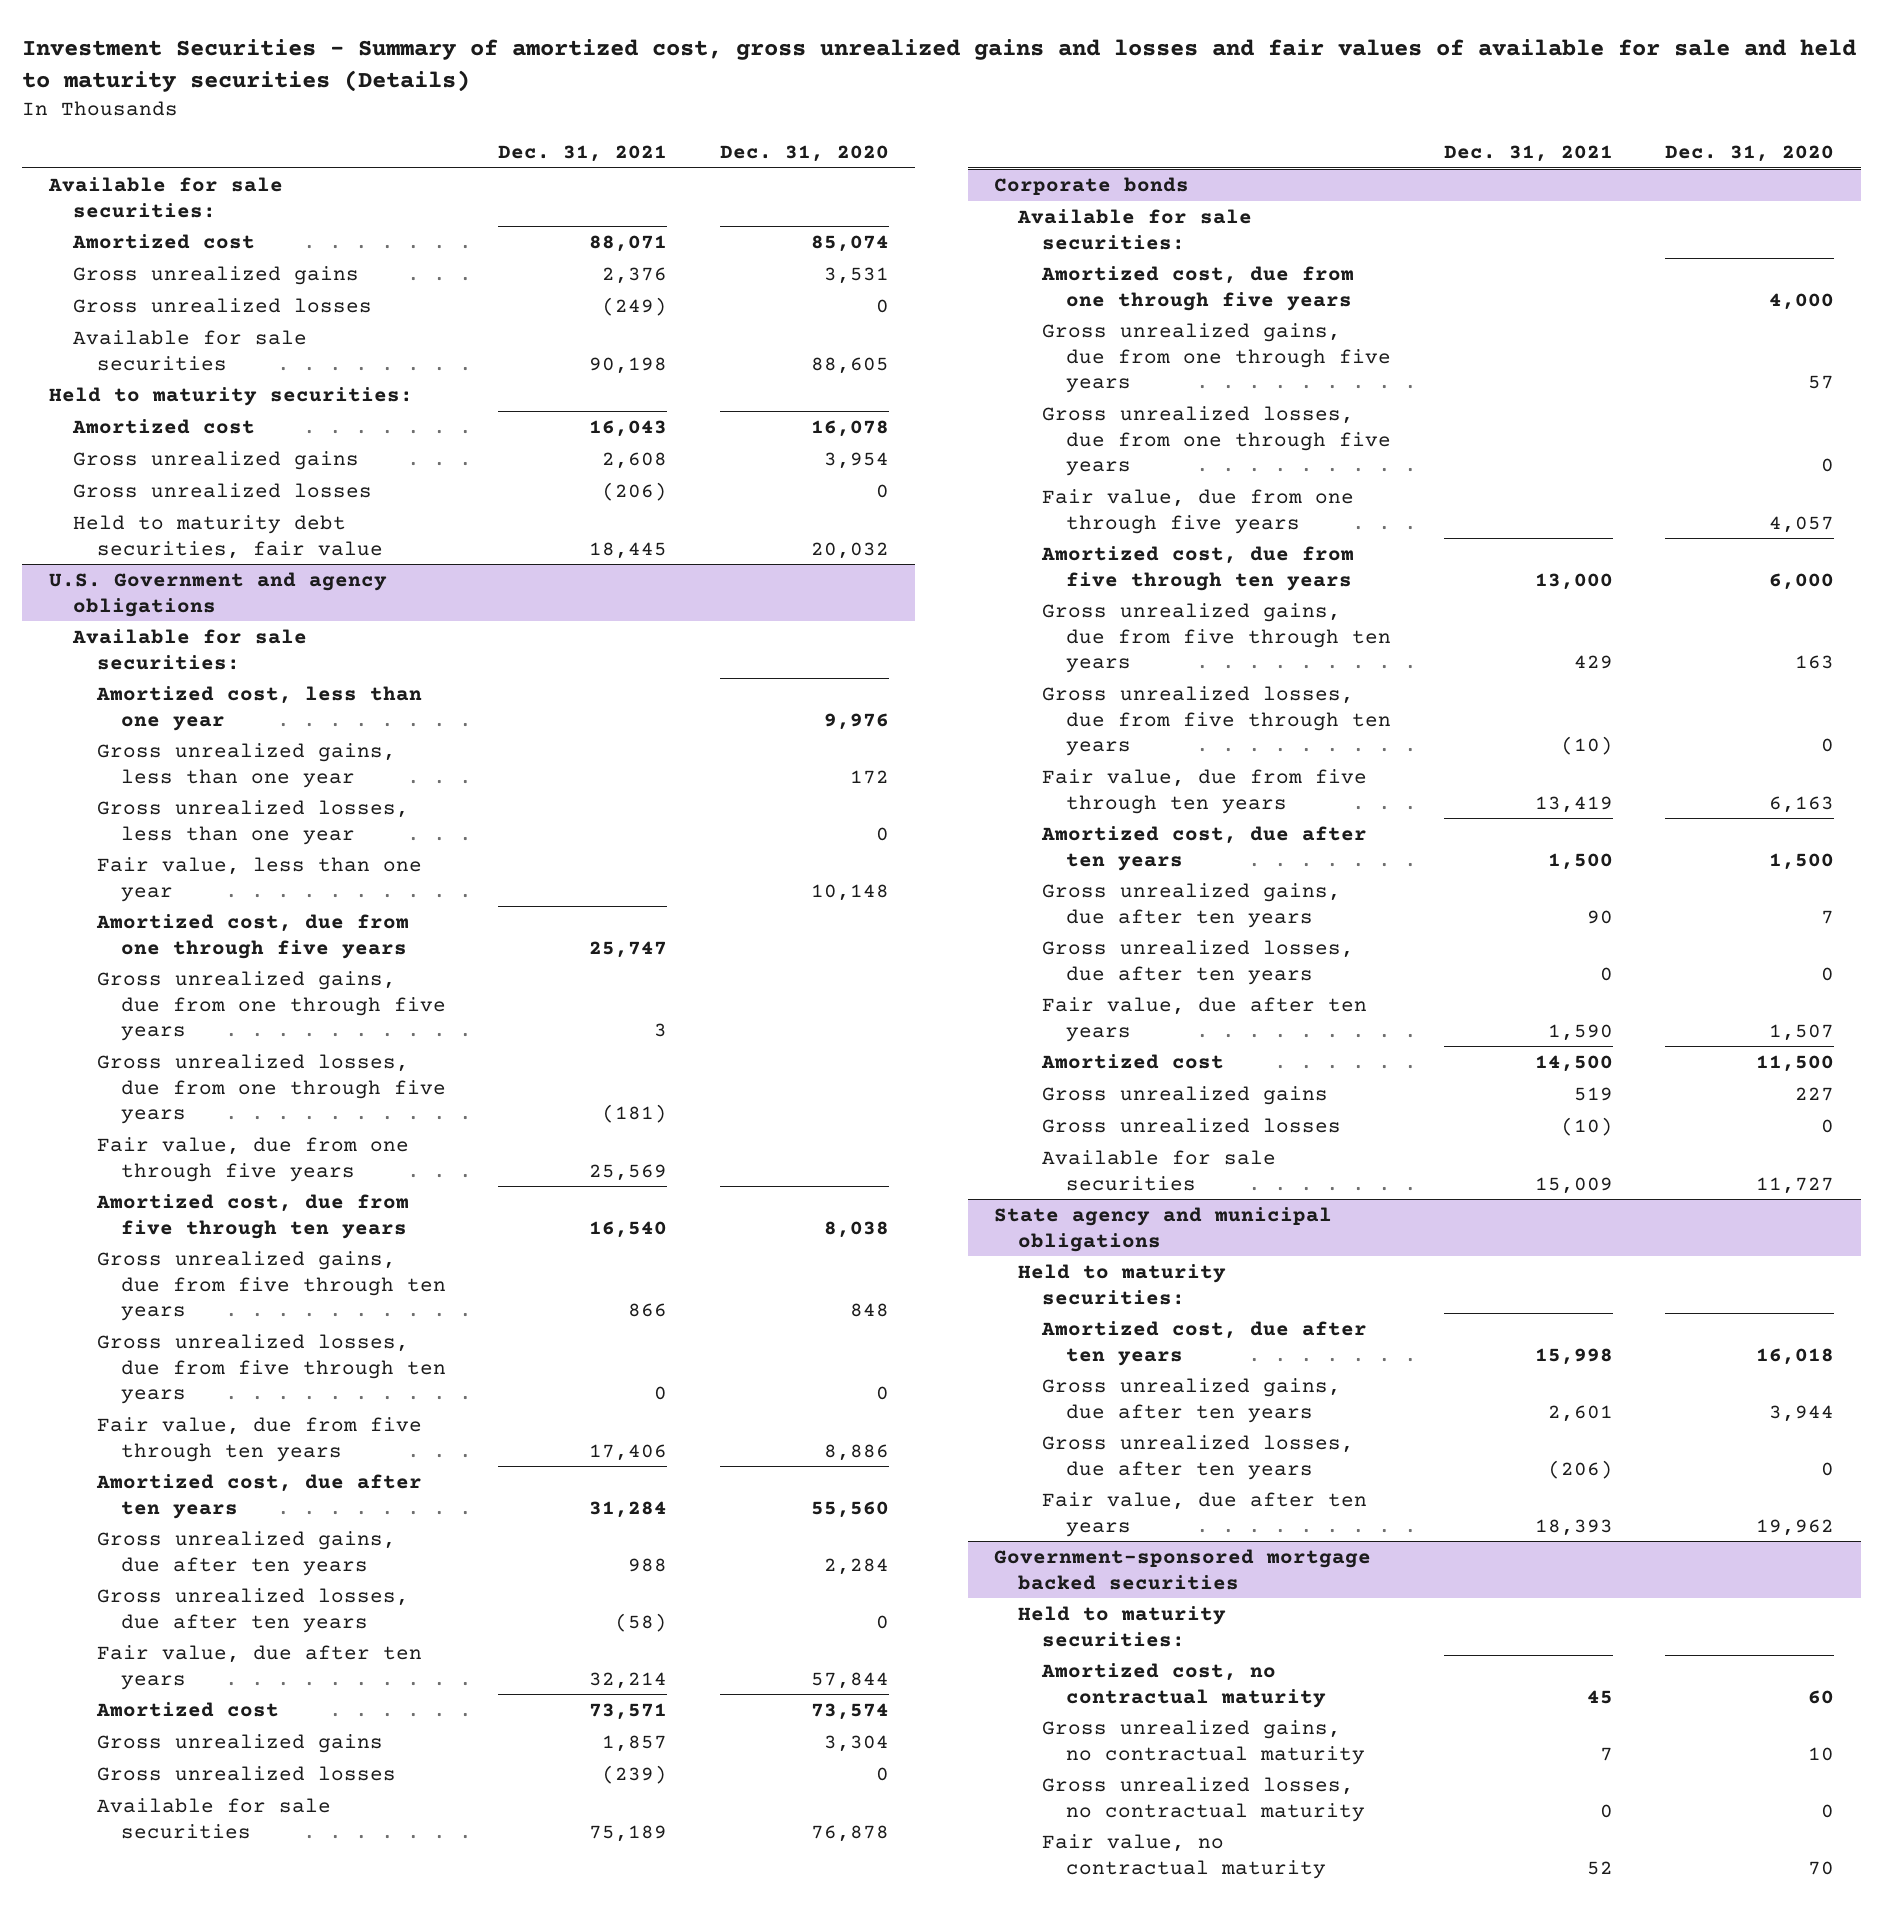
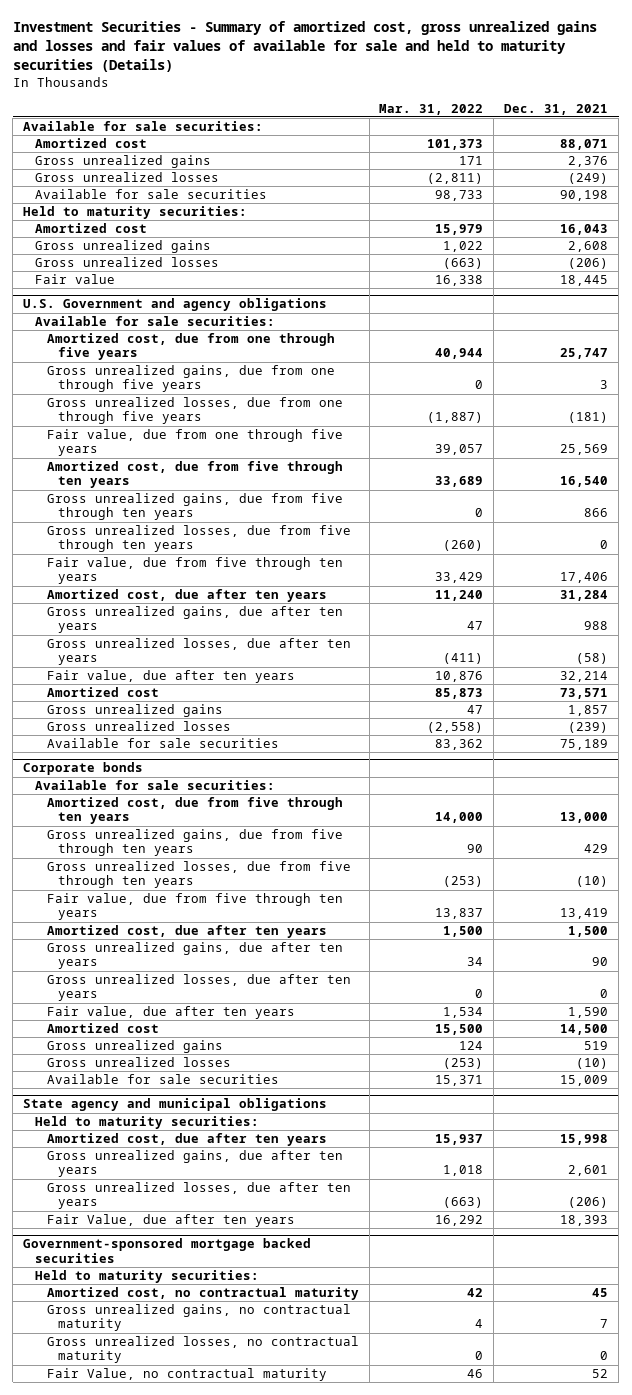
- | Dec. 31, 2021 | Dec. 31, 2020
+ | Mar. 31, 2022 | Dec. 31, 2021
- Held to maturity debt securities, fair value | 18,445 | 20,032
+ Fair value | 16,338 | 18,445
@ U.S. Government and agency obligations
- Amortized cost, less than one year | | 9,976
- Gross unrealized gains, less than one year | | 172
- Gross unrealized losses, less than one year | | 0
- Fair value, less than one year | | 10,148
@ Corporate bonds
- Amortized cost, due from one through five years | | 4,000
- Gross unrealized gains, due from one through five years | | 57
- Gross unrealized losses, due from one through five years | | 0
- Fair value, due from one through five years | | 4,057
@ State agency and municipal obligations
- Fair value, due after ten years | 18,393 | 19,962
+ Fair Value, due after ten years | 16,292 | 18,393
@ Government-sponsored mortgage backed securities
- Fair value, no contractual maturity | 52 | 70
+ Fair Value, no contractual maturity | 46 | 52

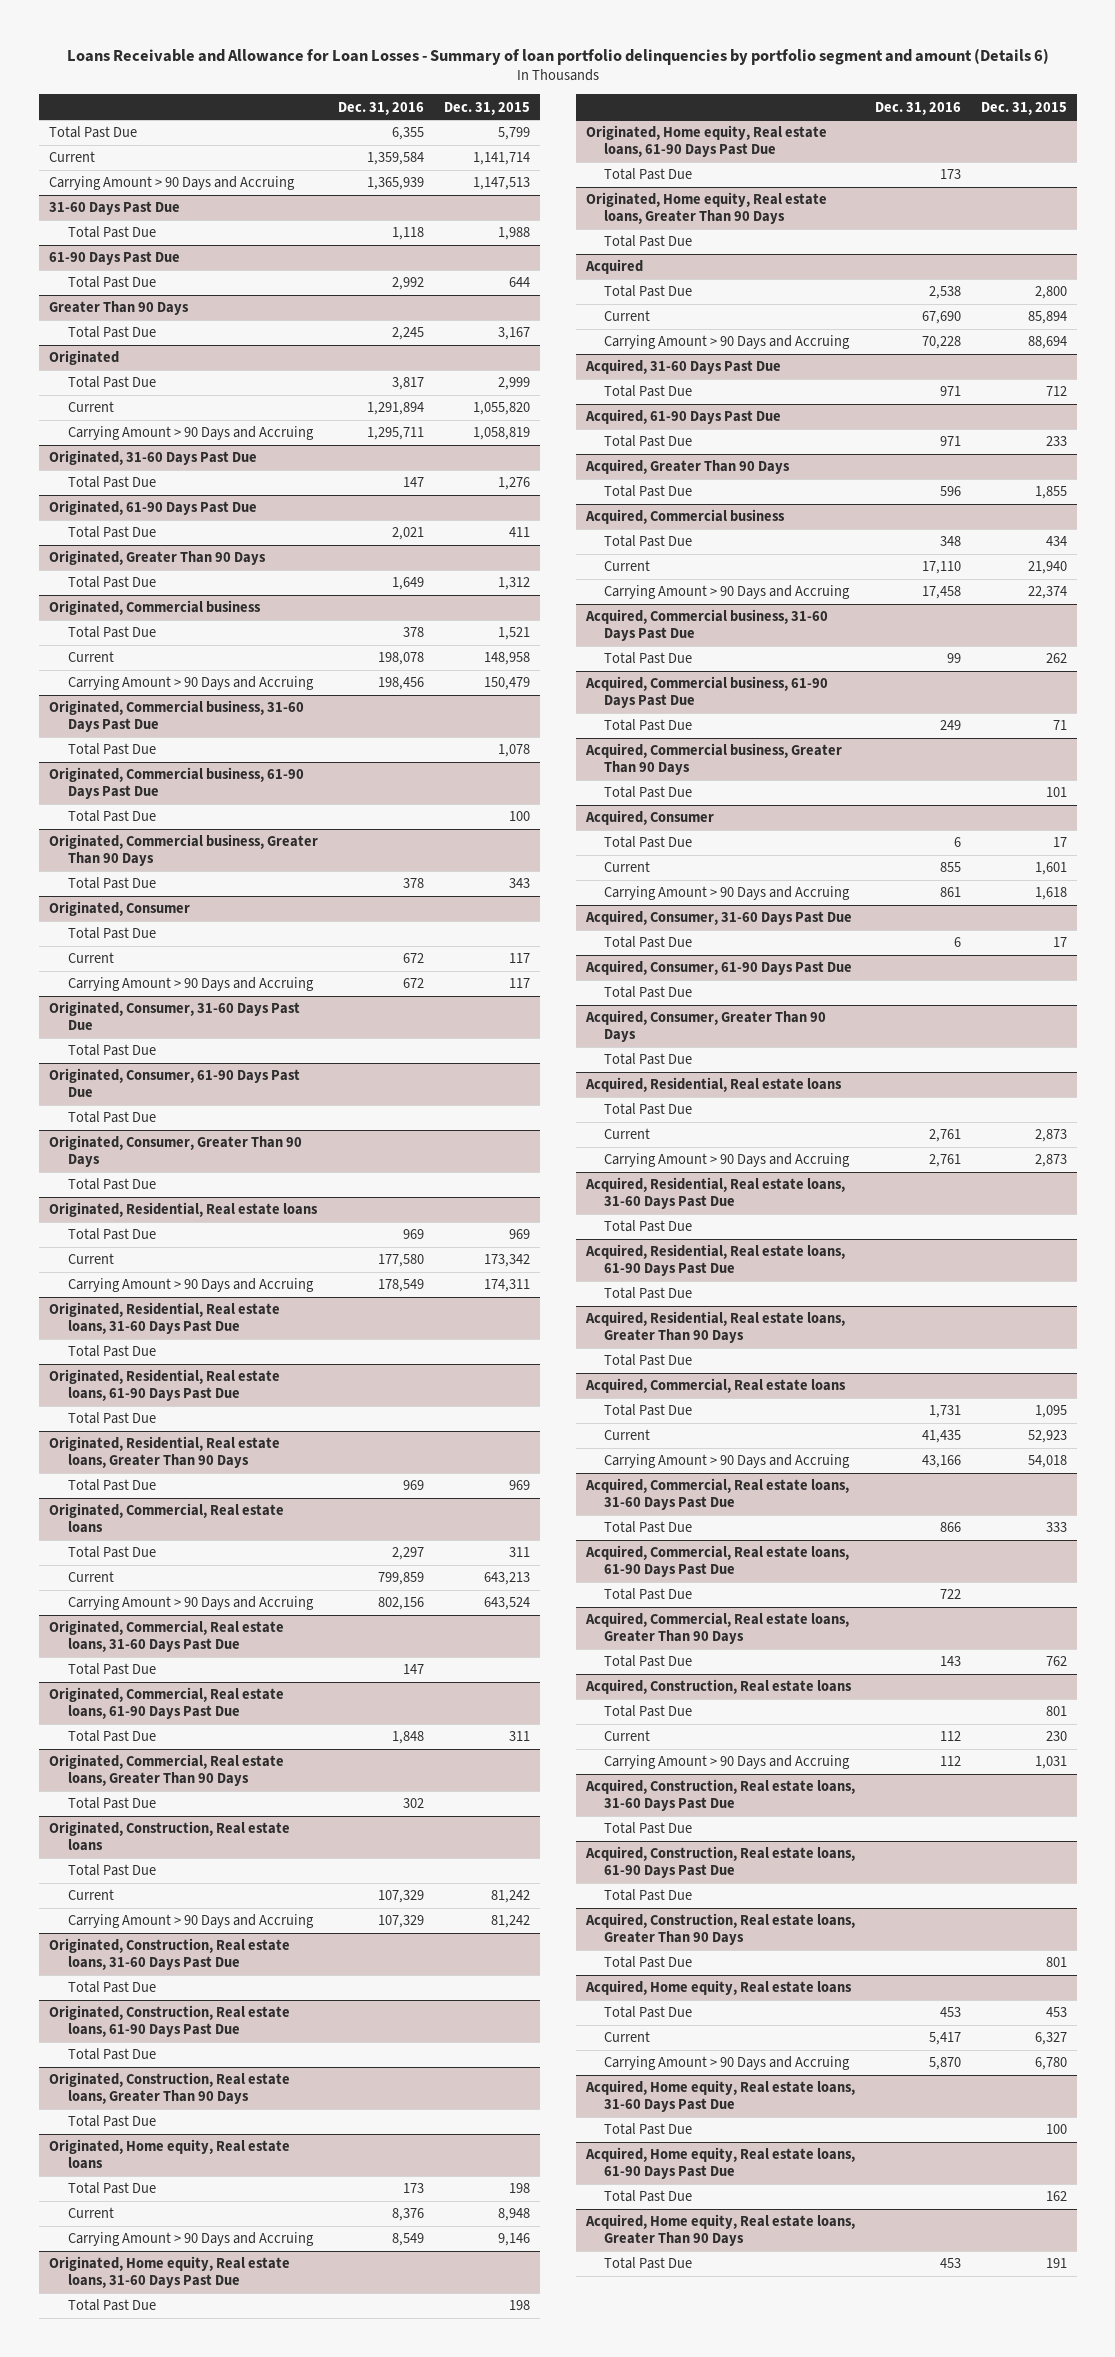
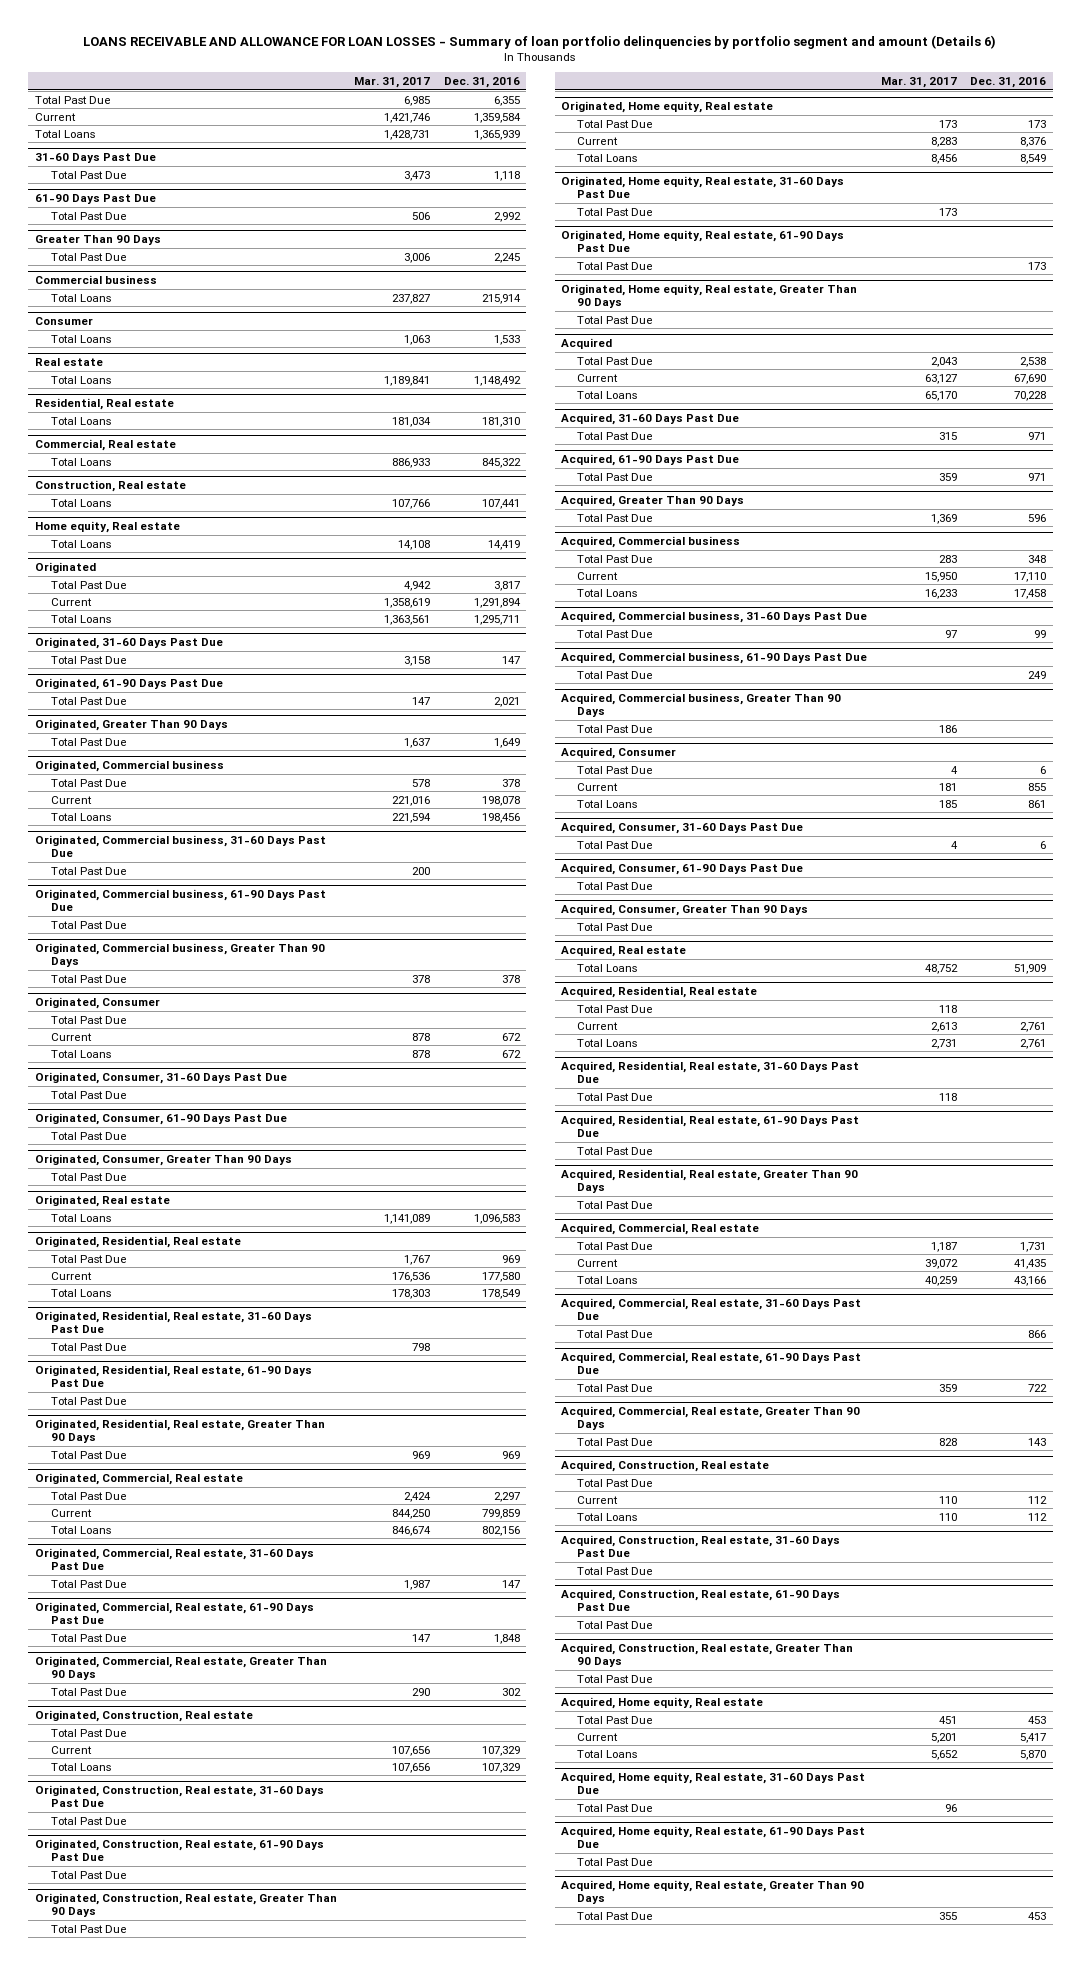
- Loans Receivable and Allowance for Loan Losses - Summary of loan portfolio delinquencies by portfolio segment and amount (Details 6)
+ LOANS RECEIVABLE AND ALLOWANCE FOR LOAN LOSSES - Summary of loan portfolio delinquencies by portfolio segment and amount (Details 6)
- | Dec. 31, 2016 | Dec. 31, 2015
+ | Mar. 31, 2017 | Dec. 31, 2016
- Carrying Amount > 90 Days and Accruing | 1,365,939 | 1,147,513
+ Total Loans | 1,428,731 | 1,365,939
+ Commercial business
+ Total Loans | 237,827 | 215,914
+ Consumer
+ Total Loans | 1,063 | 1,533
+ Real estate
+ Total Loans | 1,189,841 | 1,148,492
+ Residential, Real estate
+ Total Loans | 181,034 | 181,310
+ Commercial, Real estate
+ Total Loans | 886,933 | 845,322
+ Construction, Real estate
+ Total Loans | 107,766 | 107,441
+ Home equity, Real estate
+ Total Loans | 14,108 | 14,419
@ Originated
- Carrying Amount > 90 Days and Accruing | 1,295,711 | 1,058,819
+ Total Loans | 1,363,561 | 1,295,711
@ Originated, Commercial business
- Carrying Amount > 90 Days and Accruing | 198,456 | 150,479
+ Total Loans | 221,594 | 198,456
@ Originated, Consumer
- Carrying Amount > 90 Days and Accruing | 672 | 117
+ Total Loans | 878 | 672
- Originated, Residential, Real estate loans
+ Originated, Real estate
+ Total Loans | 1,141,089 | 1,096,583
+ Originated, Residential, Real estate
- Carrying Amount > 90 Days and Accruing | 178,549 | 174,311
- Originated, Residential, Real estate loans, 31-60 Days Past Due
+ Total Loans | 178,303 | 178,549
+ Originated, Residential, Real estate, 31-60 Days Past Due
- Originated, Residential, Real estate loans, 61-90 Days Past Due
+ Originated, Residential, Real estate, 61-90 Days Past Due
- Originated, Residential, Real estate loans, Greater Than 90 Days
+ Originated, Residential, Real estate, Greater Than 90 Days
- Originated, Commercial, Real estate loans
+ Originated, Commercial, Real estate
- Carrying Amount > 90 Days and Accruing | 802,156 | 643,524
- Originated, Commercial, Real estate loans, 31-60 Days Past Due
+ Total Loans | 846,674 | 802,156
+ Originated, Commercial, Real estate, 31-60 Days Past Due
- Originated, Commercial, Real estate loans, 61-90 Days Past Due
+ Originated, Commercial, Real estate, 61-90 Days Past Due
- Originated, Commercial, Real estate loans, Greater Than 90 Days
+ Originated, Commercial, Real estate, Greater Than 90 Days
- Originated, Construction, Real estate loans
+ Originated, Construction, Real estate
- Carrying Amount > 90 Days and Accruing | 107,329 | 81,242
- Originated, Construction, Real estate loans, 31-60 Days Past Due
+ Total Loans | 107,656 | 107,329
+ Originated, Construction, Real estate, 31-60 Days Past Due
- Originated, Construction, Real estate loans, 61-90 Days Past Due
+ Originated, Construction, Real estate, 61-90 Days Past Due
- Originated, Construction, Real estate loans, Greater Than 90 Days
+ Originated, Construction, Real estate, Greater Than 90 Days
- Originated, Home equity, Real estate loans
+ Originated, Home equity, Real estate
- Carrying Amount > 90 Days and Accruing | 8,549 | 9,146
- Originated, Home equity, Real estate loans, 31-60 Days Past Due
+ Total Loans | 8,456 | 8,549
+ Originated, Home equity, Real estate, 31-60 Days Past Due
- Originated, Home equity, Real estate loans, 61-90 Days Past Due
+ Originated, Home equity, Real estate, 61-90 Days Past Due
- Originated, Home equity, Real estate loans, Greater Than 90 Days
+ Originated, Home equity, Real estate, Greater Than 90 Days
@ Acquired
- Carrying Amount > 90 Days and Accruing | 70,228 | 88,694
+ Total Loans | 65,170 | 70,228
@ Acquired, Commercial business
- Carrying Amount > 90 Days and Accruing | 17,458 | 22,374
+ Total Loans | 16,233 | 17,458
@ Acquired, Consumer
- Carrying Amount > 90 Days and Accruing | 861 | 1,618
+ Total Loans | 185 | 861
- Acquired, Residential, Real estate loans
+ Acquired, Real estate
+ Total Loans | 48,752 | 51,909
+ Acquired, Residential, Real estate
- Carrying Amount > 90 Days and Accruing | 2,761 | 2,873
- Acquired, Residential, Real estate loans, 31-60 Days Past Due
+ Total Loans | 2,731 | 2,761
+ Acquired, Residential, Real estate, 31-60 Days Past Due
- Acquired, Residential, Real estate loans, 61-90 Days Past Due
+ Acquired, Residential, Real estate, 61-90 Days Past Due
- Acquired, Residential, Real estate loans, Greater Than 90 Days
+ Acquired, Residential, Real estate, Greater Than 90 Days
- Acquired, Commercial, Real estate loans
+ Acquired, Commercial, Real estate
- Carrying Amount > 90 Days and Accruing | 43,166 | 54,018
- Acquired, Commercial, Real estate loans, 31-60 Days Past Due
+ Total Loans | 40,259 | 43,166
+ Acquired, Commercial, Real estate, 31-60 Days Past Due
- Acquired, Commercial, Real estate loans, 61-90 Days Past Due
+ Acquired, Commercial, Real estate, 61-90 Days Past Due
- Acquired, Commercial, Real estate loans, Greater Than 90 Days
+ Acquired, Commercial, Real estate, Greater Than 90 Days
- Acquired, Construction, Real estate loans
+ Acquired, Construction, Real estate
- Carrying Amount > 90 Days and Accruing | 112 | 1,031
- Acquired, Construction, Real estate loans, 31-60 Days Past Due
+ Total Loans | 110 | 112
+ Acquired, Construction, Real estate, 31-60 Days Past Due
- Acquired, Construction, Real estate loans, 61-90 Days Past Due
+ Acquired, Construction, Real estate, 61-90 Days Past Due
- Acquired, Construction, Real estate loans, Greater Than 90 Days
+ Acquired, Construction, Real estate, Greater Than 90 Days
- Acquired, Home equity, Real estate loans
+ Acquired, Home equity, Real estate
- Carrying Amount > 90 Days and Accruing | 5,870 | 6,780
- Acquired, Home equity, Real estate loans, 31-60 Days Past Due
+ Total Loans | 5,652 | 5,870
+ Acquired, Home equity, Real estate, 31-60 Days Past Due
- Acquired, Home equity, Real estate loans, 61-90 Days Past Due
+ Acquired, Home equity, Real estate, 61-90 Days Past Due
- Acquired, Home equity, Real estate loans, Greater Than 90 Days
+ Acquired, Home equity, Real estate, Greater Than 90 Days

